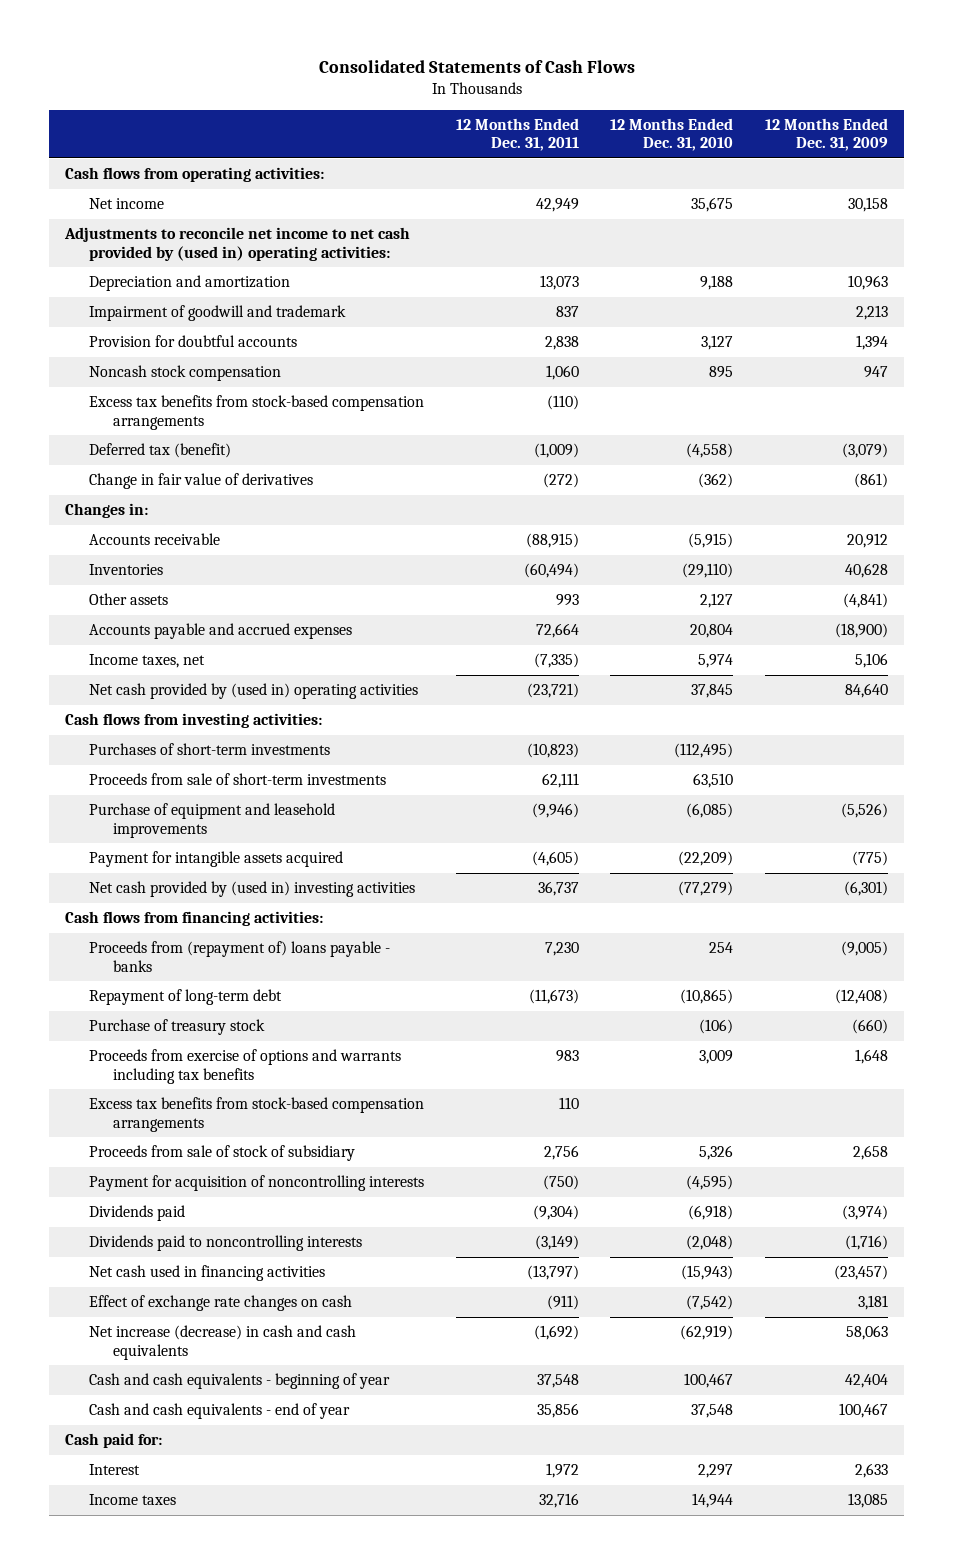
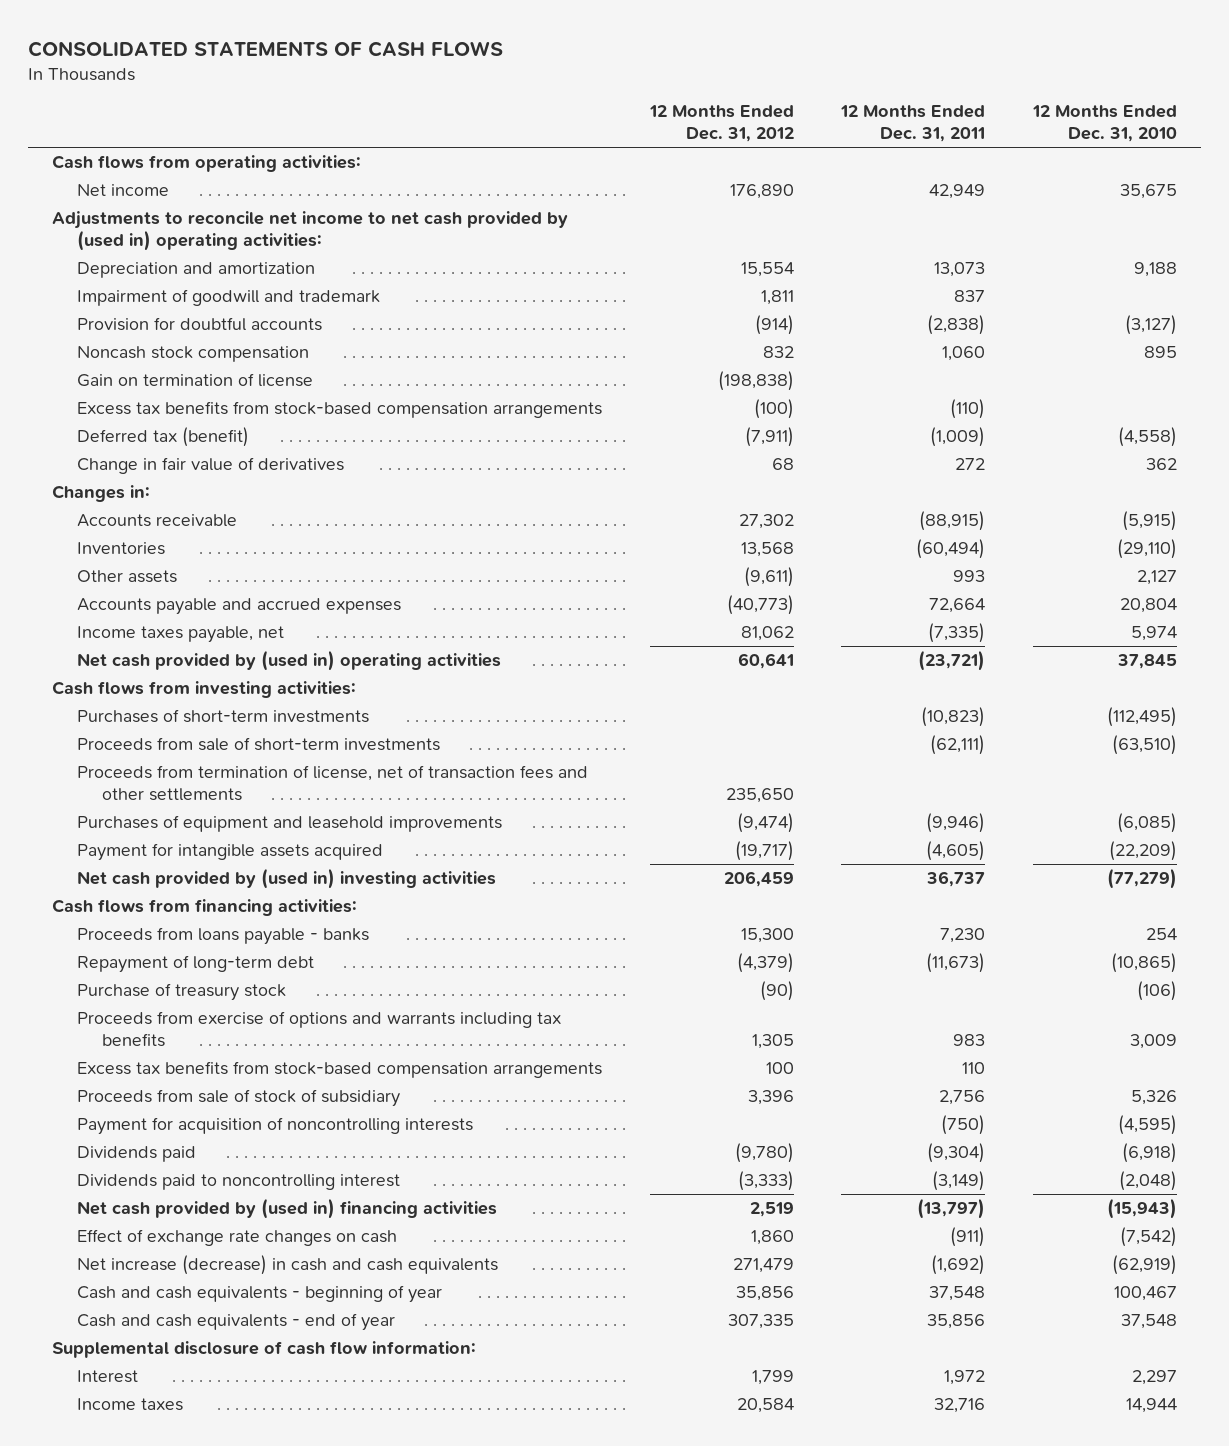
- Consolidated Statements of Cash Flows
+ CONSOLIDATED STATEMENTS OF CASH FLOWS
- | 12 Months Ended Dec. 31, 2011 | 12 Months Ended Dec. 31, 2010 | 12 Months Ended Dec. 31, 2009
+ | 12 Months Ended Dec. 31, 2012 | 12 Months Ended Dec. 31, 2011 | 12 Months Ended Dec. 31, 2010
- Provision for doubtful accounts | 2,838 | 3,127 | 1,394
+ Provision for doubtful accounts | (914) | (2,838) | (3,127)
+ Gain on termination of license | (198,838) | |
- Change in fair value of derivatives | (272) | (362) | (861)
+ Change in fair value of derivatives | 68 | 272 | 362
- Income taxes, net | (7,335) | 5,974 | 5,106
+ Income taxes payable, net | 81,062 | (7,335) | 5,974
- Proceeds from sale of short-term investments | 62,111 | 63,510 |
- Purchase of equipment and leasehold improvements | (9,946) | (6,085) | (5,526)
+ Proceeds from sale of short-term investments | | (62,111) | (63,510)
+ Proceeds from termination of license, net of transaction fees and other settlements | 235,650 | |
+ Purchases of equipment and leasehold improvements | (9,474) | (9,946) | (6,085)
- Proceeds from (repayment of) loans payable - banks | 7,230 | 254 | (9,005)
+ Proceeds from loans payable - banks | 15,300 | 7,230 | 254
- Dividends paid to noncontrolling interests | (3,149) | (2,048) | (1,716)
- Net cash used in financing activities | (13,797) | (15,943) | (23,457)
+ Dividends paid to noncontrolling interest | (3,333) | (3,149) | (2,048)
+ Net cash provided by (used in) financing activities | 2,519 | (13,797) | (15,943)
- Cash paid for:
+ Supplemental disclosure of cash flow information:

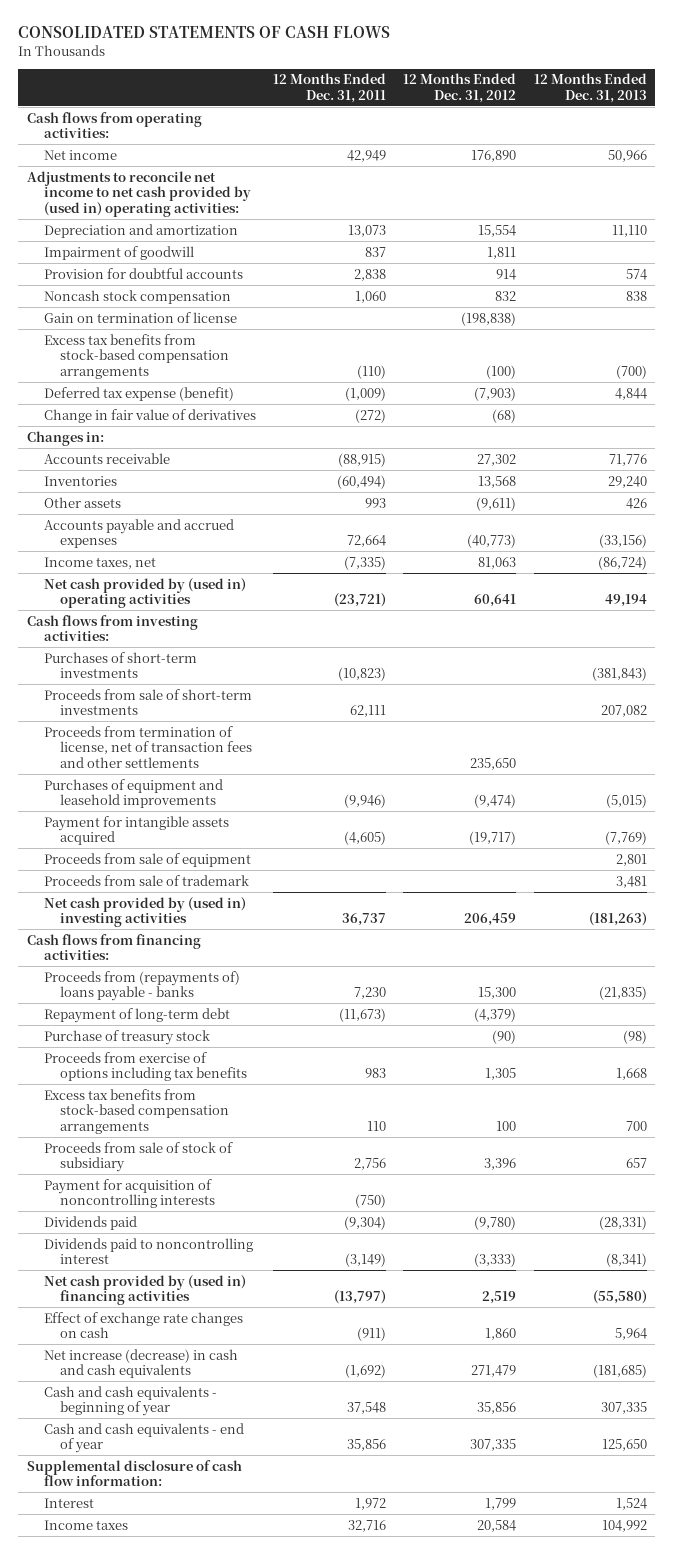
- | 12 Months Ended Dec. 31, 2012 | 12 Months Ended Dec. 31, 2011 | 12 Months Ended Dec. 31, 2010
+ | 12 Months Ended Dec. 31, 2011 | 12 Months Ended Dec. 31, 2012 | 12 Months Ended Dec. 31, 2013
- Impairment of goodwill and trademark | 1,811 | 837 |
- Provision for doubtful accounts | (914) | (2,838) | (3,127)
+ Impairment of goodwill | 837 | 1,811 |
+ Provision for doubtful accounts | 2,838 | 914 | 574
- Deferred tax (benefit) | (7,911) | (1,009) | (4,558)
- Change in fair value of derivatives | 68 | 272 | 362
+ Deferred tax expense (benefit) | (1,009) | (7,903) | 4,844
+ Change in fair value of derivatives | (272) | (68) |
- Income taxes payable, net | 81,062 | (7,335) | 5,974
+ Income taxes, net | (7,335) | 81,063 | (86,724)
- Proceeds from sale of short-term investments | | (62,111) | (63,510)
+ Proceeds from sale of short-term investments | 62,111 | | 207,082
+ Proceeds from sale of equipment | | | 2,801
+ Proceeds from sale of trademark | | | 3,481
- Proceeds from loans payable - banks | 15,300 | 7,230 | 254
+ Proceeds from (repayments of) loans payable - banks | 7,230 | 15,300 | (21,835)
- Proceeds from exercise of options and warrants including tax benefits | 1,305 | 983 | 3,009
+ Proceeds from exercise of options including tax benefits | 983 | 1,305 | 1,668

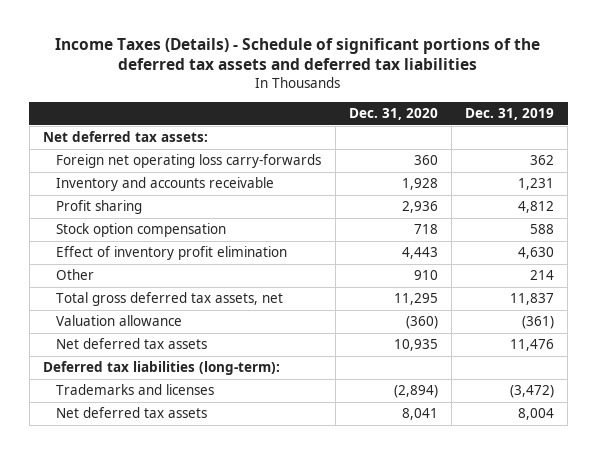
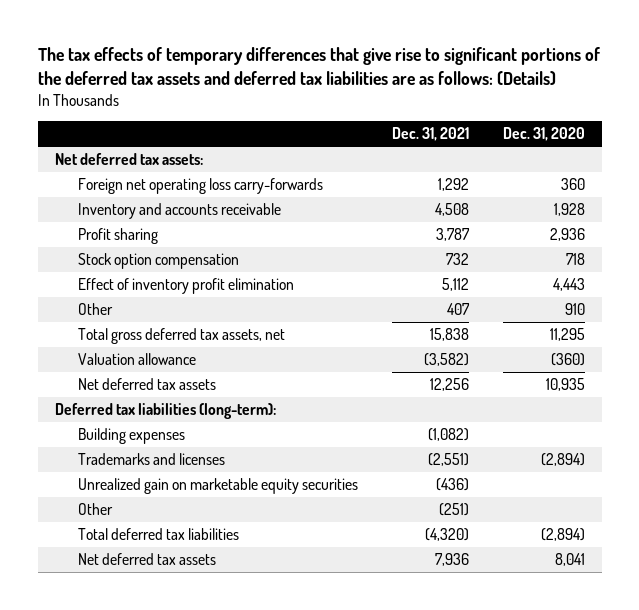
- Income Taxes (Details) - Schedule of significant portions of the deferred tax assets and deferred tax liabilities
+ The tax effects of temporary differences that give rise to significant portions of the deferred tax assets and deferred tax liabilities are as follows: (Details)
- | Dec. 31, 2020 | Dec. 31, 2019
+ | Dec. 31, 2021 | Dec. 31, 2020
+ Building expenses | (1,082) |
+ Unrealized gain on marketable equity securities | (436) |
+ Other | (251) |
+ Total deferred tax liabilities | (4,320) | (2,894)

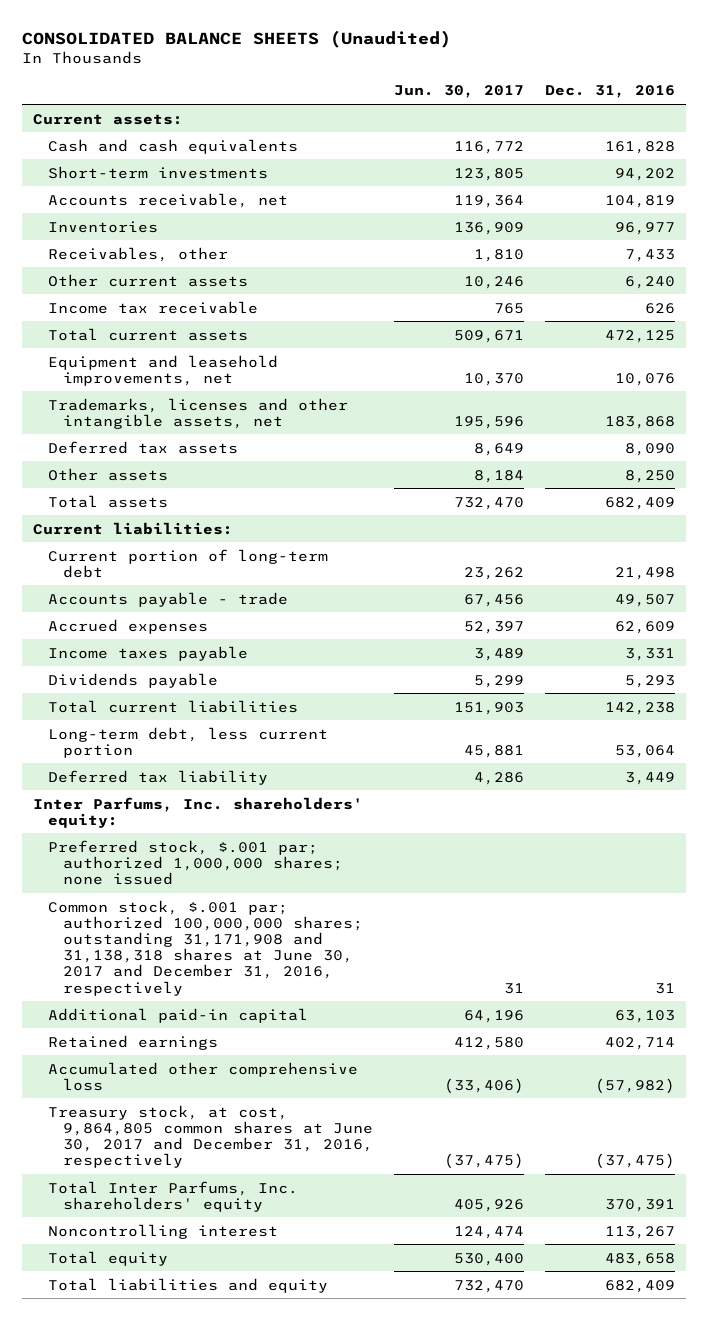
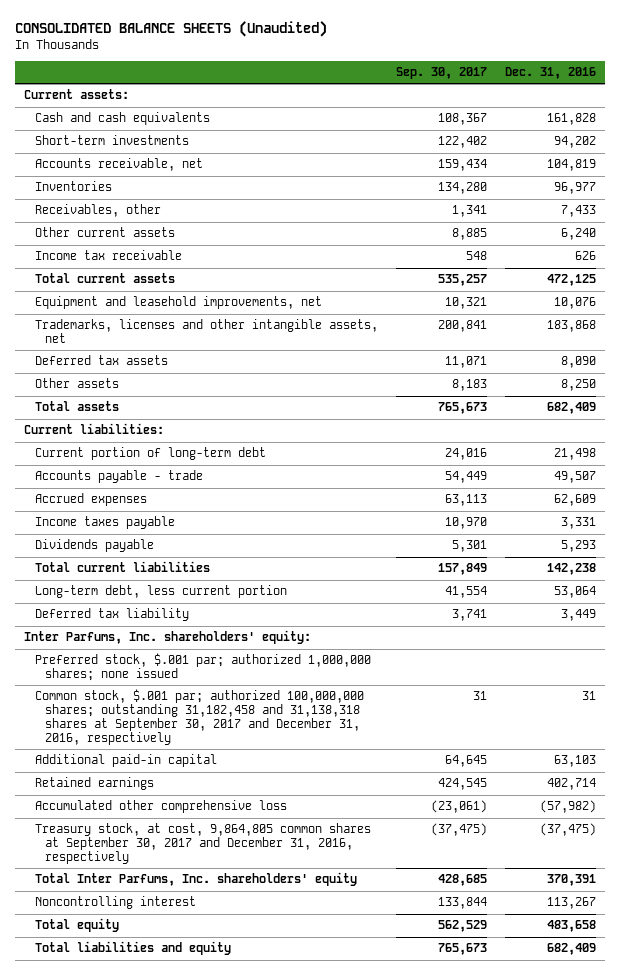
- | Jun. 30, 2017 | Dec. 31, 2016
+ | Sep. 30, 2017 | Dec. 31, 2016
- Common stock, $.001 par; authorized 100,000,000 shares; outstanding 31,171,908 and 31,138,318 shares at June 30, 2017 and December 31, 2016, respectively | 31 | 31
+ Common stock, $.001 par; authorized 100,000,000 shares; outstanding 31,182,458 and 31,138,318 shares at September 30, 2017 and December 31, 2016, respectively | 31 | 31
- Treasury stock, at cost, 9,864,805 common shares at June 30, 2017 and December 31, 2016, respectively | (37,475) | (37,475)
+ Treasury stock, at cost, 9,864,805 common shares at September 30, 2017 and December 31, 2016, respectively | (37,475) | (37,475)

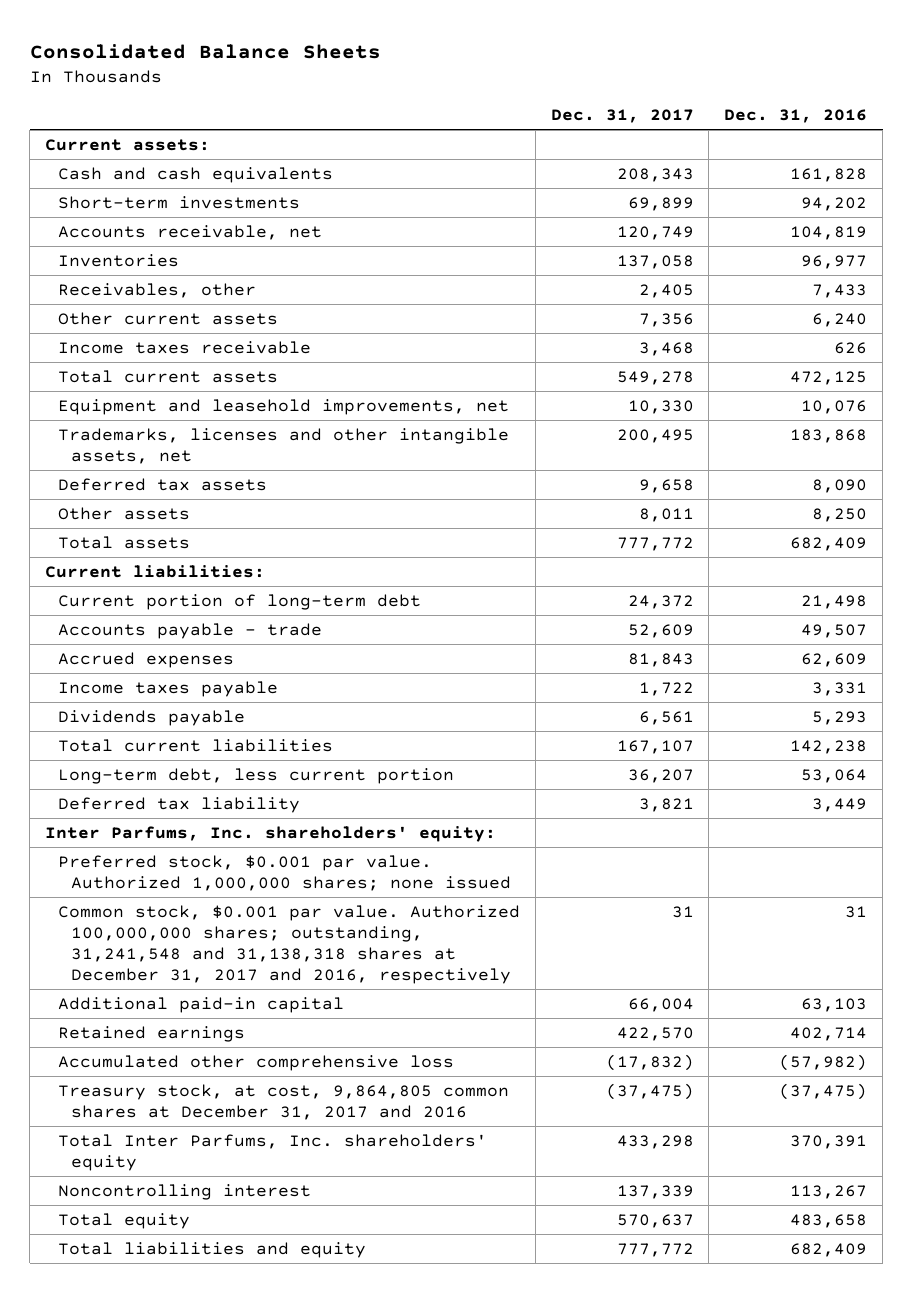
- CONSOLIDATED BALANCE SHEETS (Unaudited)
+ Consolidated Balance Sheets
- | Sep. 30, 2017 | Dec. 31, 2016
+ | Dec. 31, 2017 | Dec. 31, 2016
- Income tax receivable | 548 | 626
+ Income taxes receivable | 3,468 | 626
- Preferred stock, $.001 par; authorized 1,000,000 shares; none issued
- Common stock, $.001 par; authorized 100,000,000 shares; outstanding 31,182,458 and 31,138,318 shares at September 30, 2017 and December 31, 2016, respectively | 31 | 31
+ Preferred stock, $0.001 par value. Authorized 1,000,000 shares; none issued
+ Common stock, $0.001 par value. Authorized 100,000,000 shares; outstanding, 31,241,548 and 31,138,318 shares at December 31, 2017 and 2016, respectively | 31 | 31
- Treasury stock, at cost, 9,864,805 common shares at September 30, 2017 and December 31, 2016, respectively | (37,475) | (37,475)
+ Treasury stock, at cost, 9,864,805 common shares at December 31, 2017 and 2016 | (37,475) | (37,475)

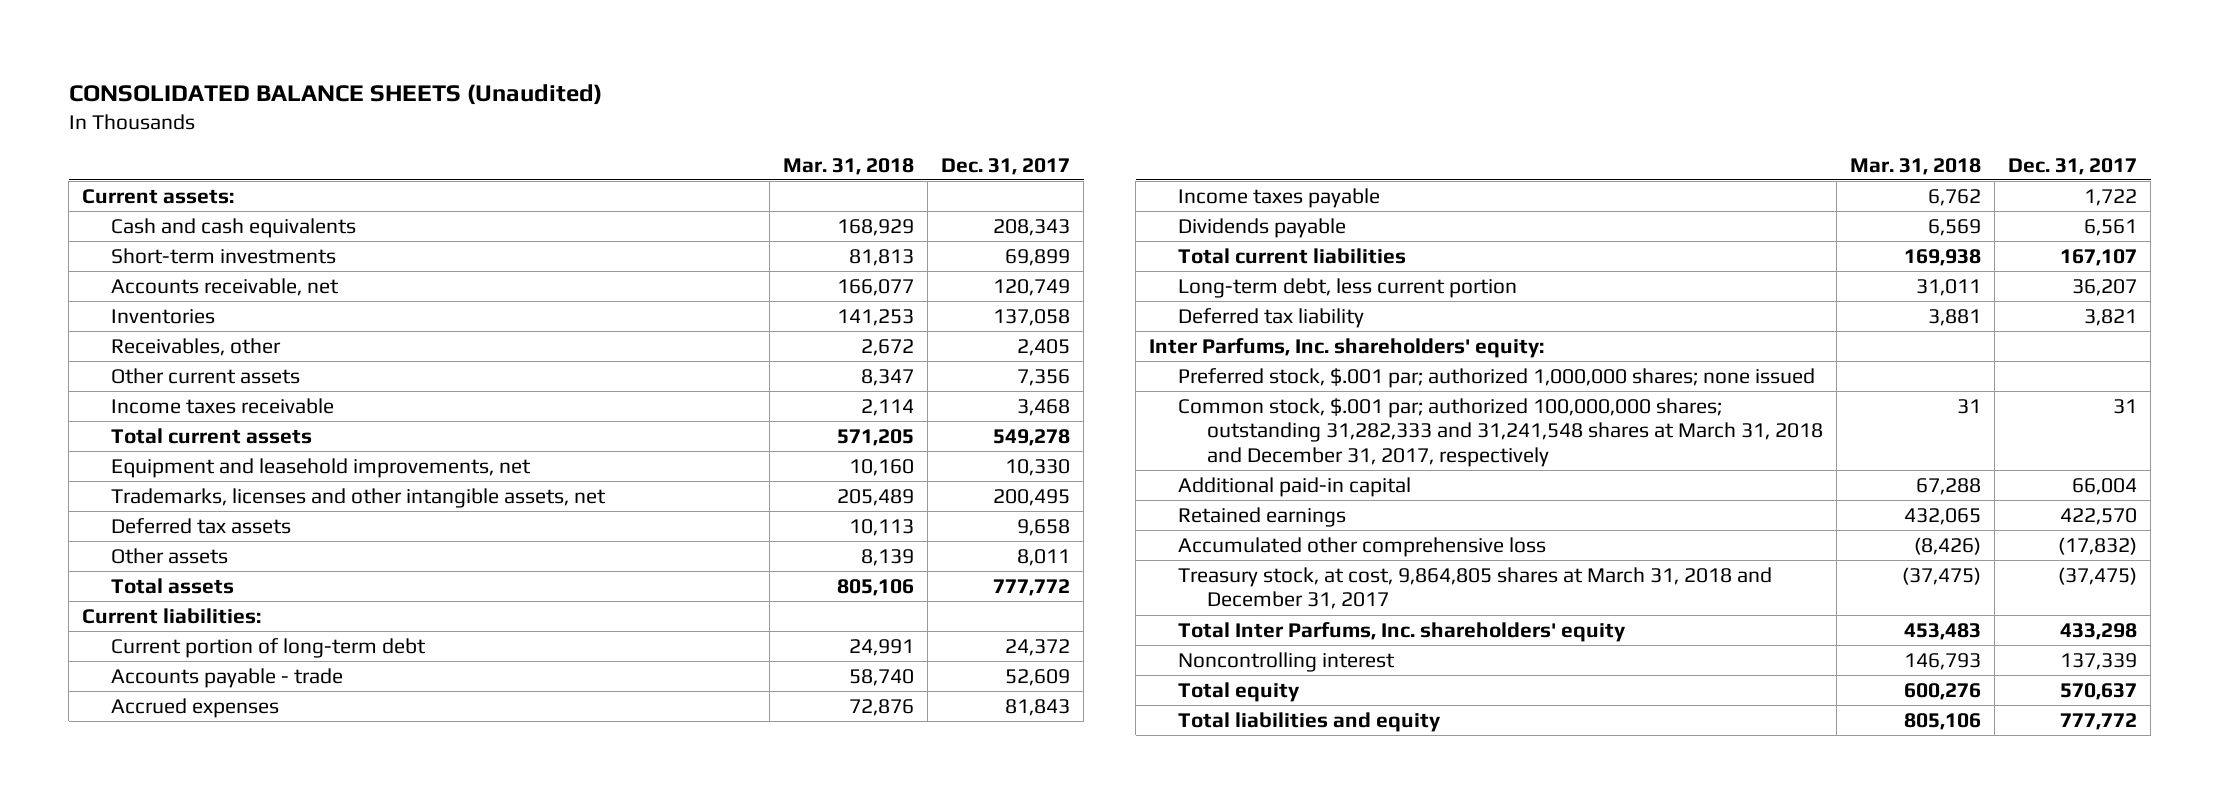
- Consolidated Balance Sheets
+ CONSOLIDATED BALANCE SHEETS (Unaudited)
- | Dec. 31, 2017 | Dec. 31, 2016
+ | Mar. 31, 2018 | Dec. 31, 2017
- Preferred stock, $0.001 par value. Authorized 1,000,000 shares; none issued
- Common stock, $0.001 par value. Authorized 100,000,000 shares; outstanding, 31,241,548 and 31,138,318 shares at December 31, 2017 and 2016, respectively | 31 | 31
+ Preferred stock, $.001 par; authorized 1,000,000 shares; none issued
+ Common stock, $.001 par; authorized 100,000,000 shares; outstanding 31,282,333 and 31,241,548 shares at March 31, 2018 and December 31, 2017, respectively | 31 | 31
- Treasury stock, at cost, 9,864,805 common shares at December 31, 2017 and 2016 | (37,475) | (37,475)
+ Treasury stock, at cost, 9,864,805 shares at March 31, 2018 and December 31, 2017 | (37,475) | (37,475)

